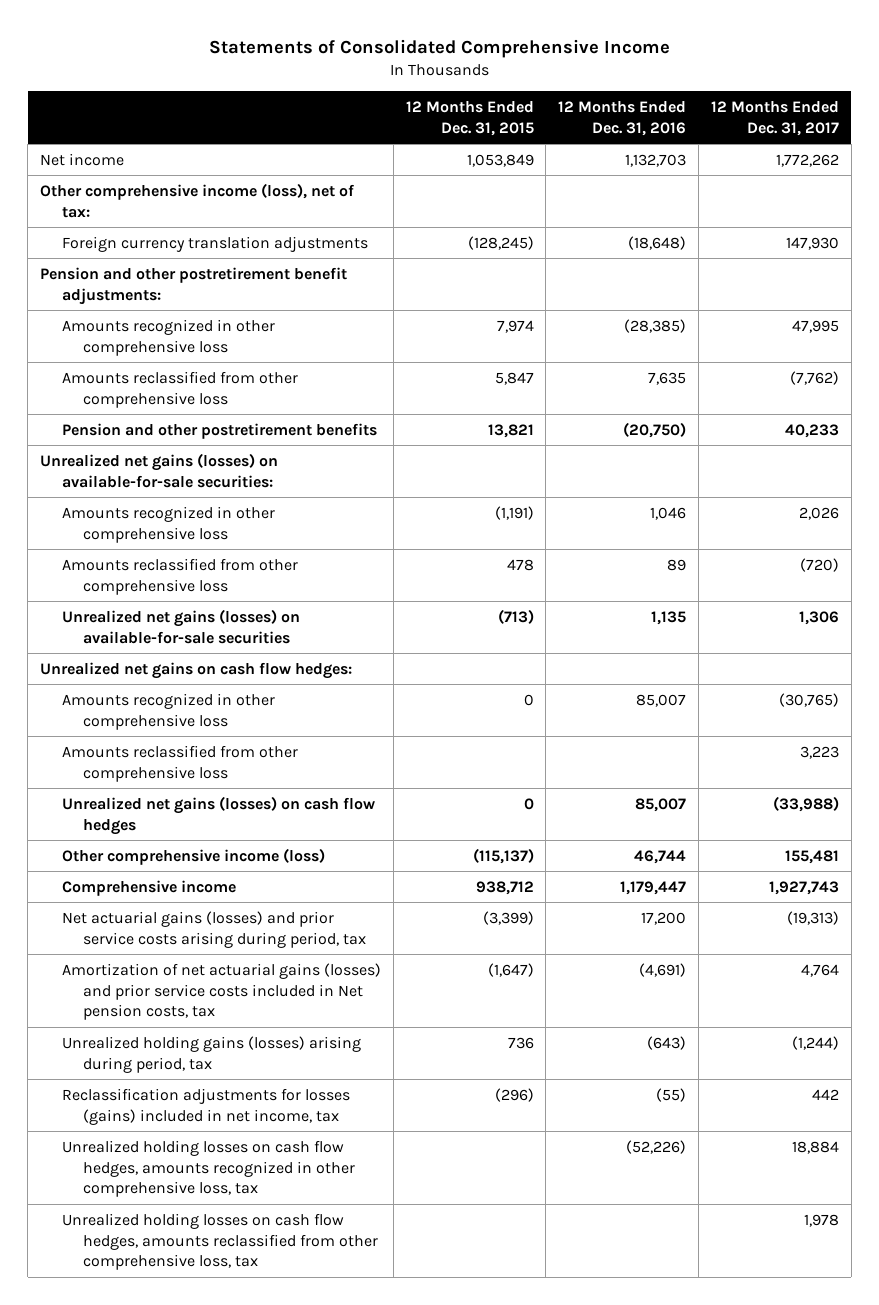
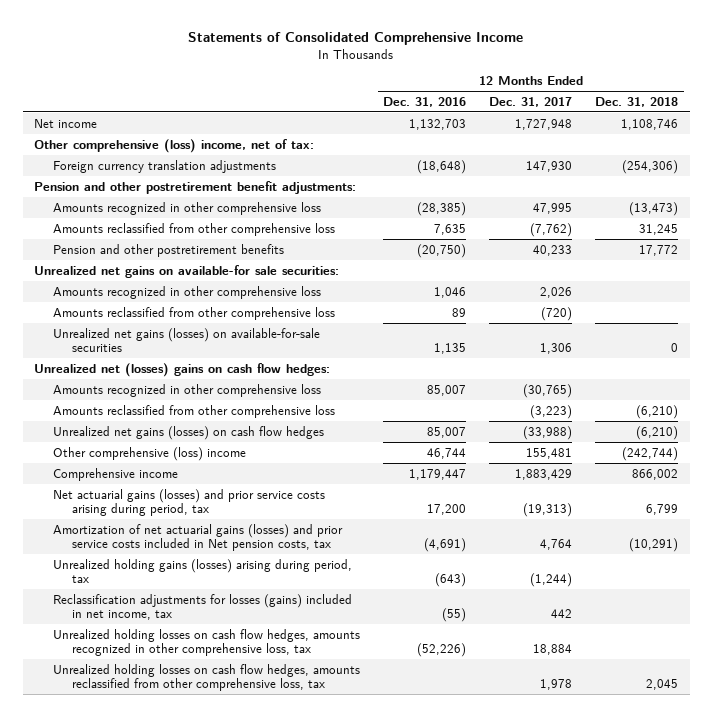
- | 12 Months Ended Dec. 31, 2015 | 12 Months Ended Dec. 31, 2016 | 12 Months Ended Dec. 31, 2017
+ | 12 Months Ended Dec. 31, 2016 | 12 Months Ended Dec. 31, 2017 | 12 Months Ended Dec. 31, 2018
- Net income | 1,053,849 | 1,132,703 | 1,772,262
- Other comprehensive income (loss), net of tax:
+ Net income | 1,132,703 | 1,727,948 | 1,108,746
+ Other comprehensive (loss) income, net of tax:
- Unrealized net gains (losses) on available-for-sale securities:
+ Unrealized net gains on available-for sale securities:
- Unrealized net gains on cash flow hedges:
+ Unrealized net (losses) gains on cash flow hedges:
- Amounts reclassified from other comprehensive loss | | | 3,223
+ Amounts reclassified from other comprehensive loss | | (3,223) | (6,210)
- Other comprehensive income (loss) | (115,137) | 46,744 | 155,481
- Comprehensive income | 938,712 | 1,179,447 | 1,927,743
+ Other comprehensive (loss) income | 46,744 | 155,481 | (242,744)
+ Comprehensive income | 1,179,447 | 1,883,429 | 866,002

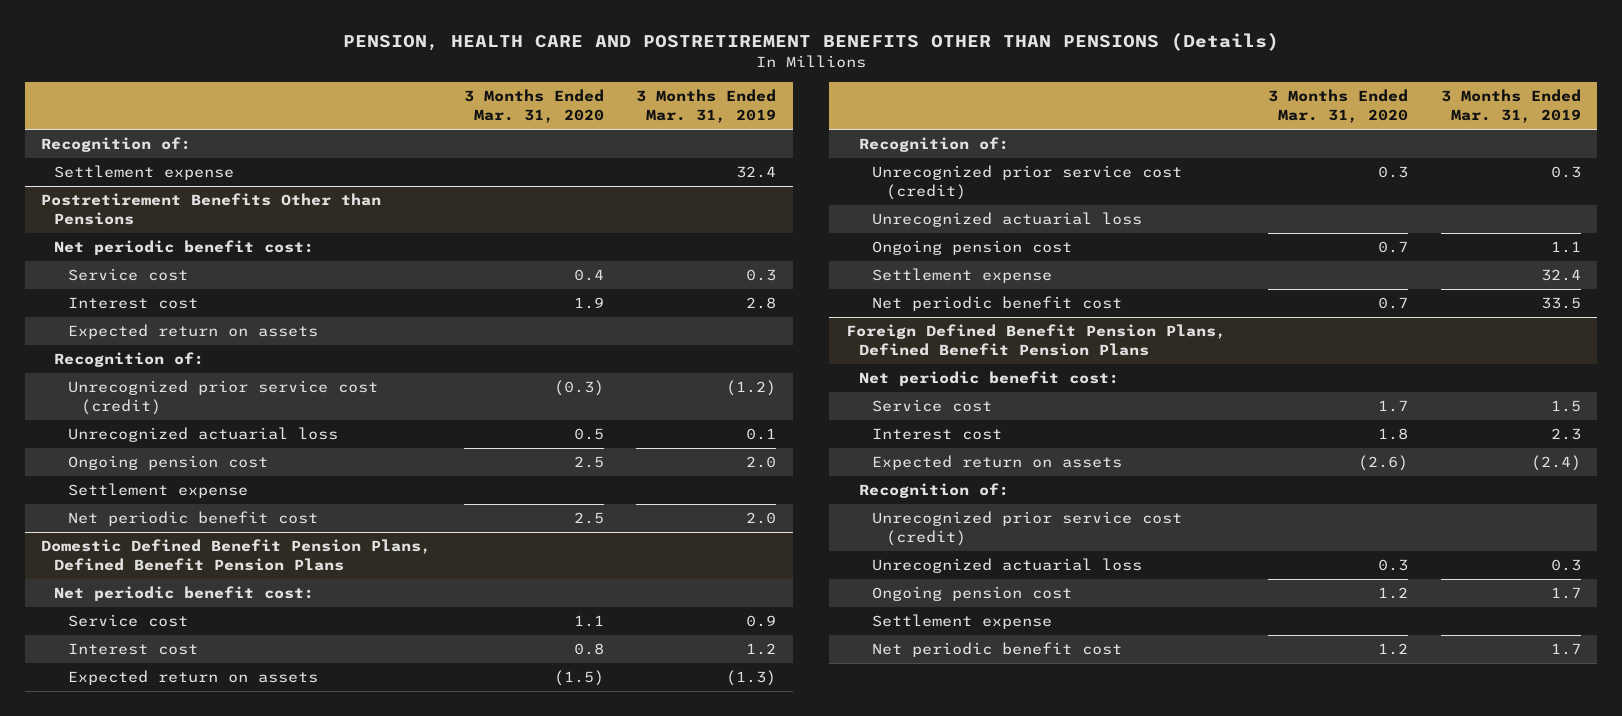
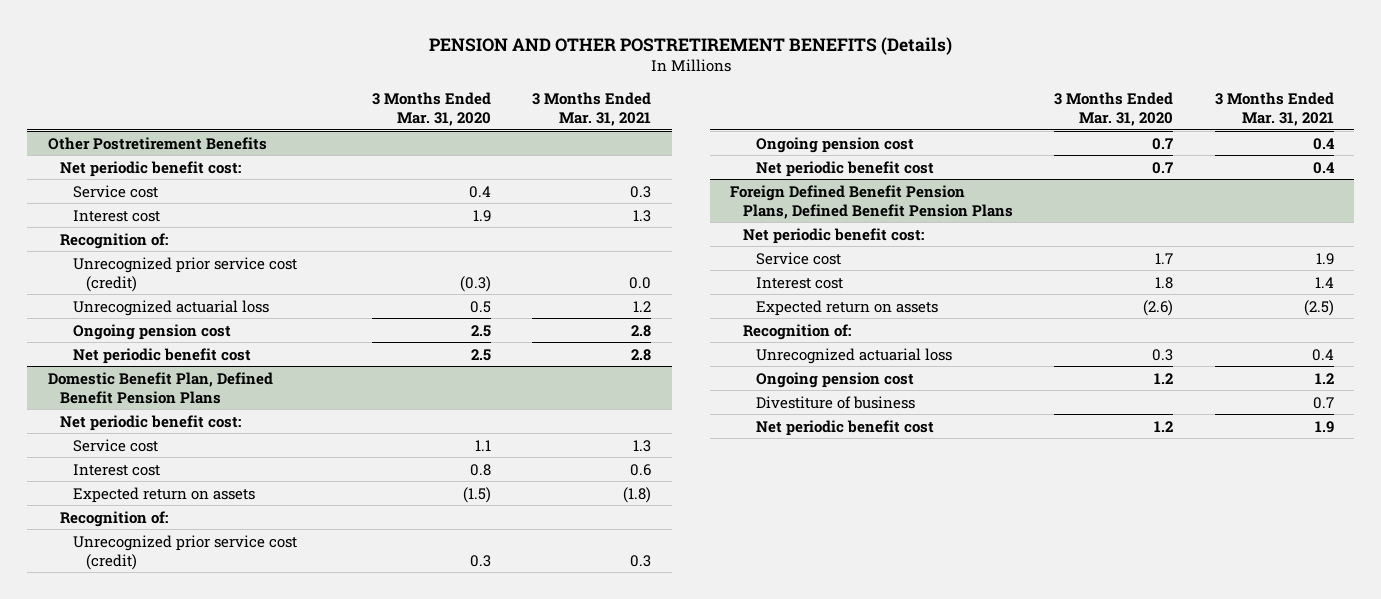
- PENSION, HEALTH CARE AND POSTRETIREMENT BENEFITS OTHER THAN PENSIONS (Details)
+ PENSION AND OTHER POSTRETIREMENT BENEFITS (Details)
- | 3 Months Ended Mar. 31, 2020 | 3 Months Ended Mar. 31, 2019
+ | 3 Months Ended Mar. 31, 2020 | 3 Months Ended Mar. 31, 2021
- Recognition of:
- Settlement expense | | 32.4
- Postretirement Benefits Other than Pensions
+ Other Postretirement Benefits
- Expected return on assets
- Settlement expense
- Domestic Defined Benefit Pension Plans, Defined Benefit Pension Plans
+ Domestic Benefit Plan, Defined Benefit Pension Plans
- Unrecognized actuarial loss
- Settlement expense | | 32.4
@ Foreign Defined Benefit Pension Plans, Defined Benefit Pension Plans
- Unrecognized prior service cost (credit)
- Settlement expense
+ Divestiture of business | | 0.7

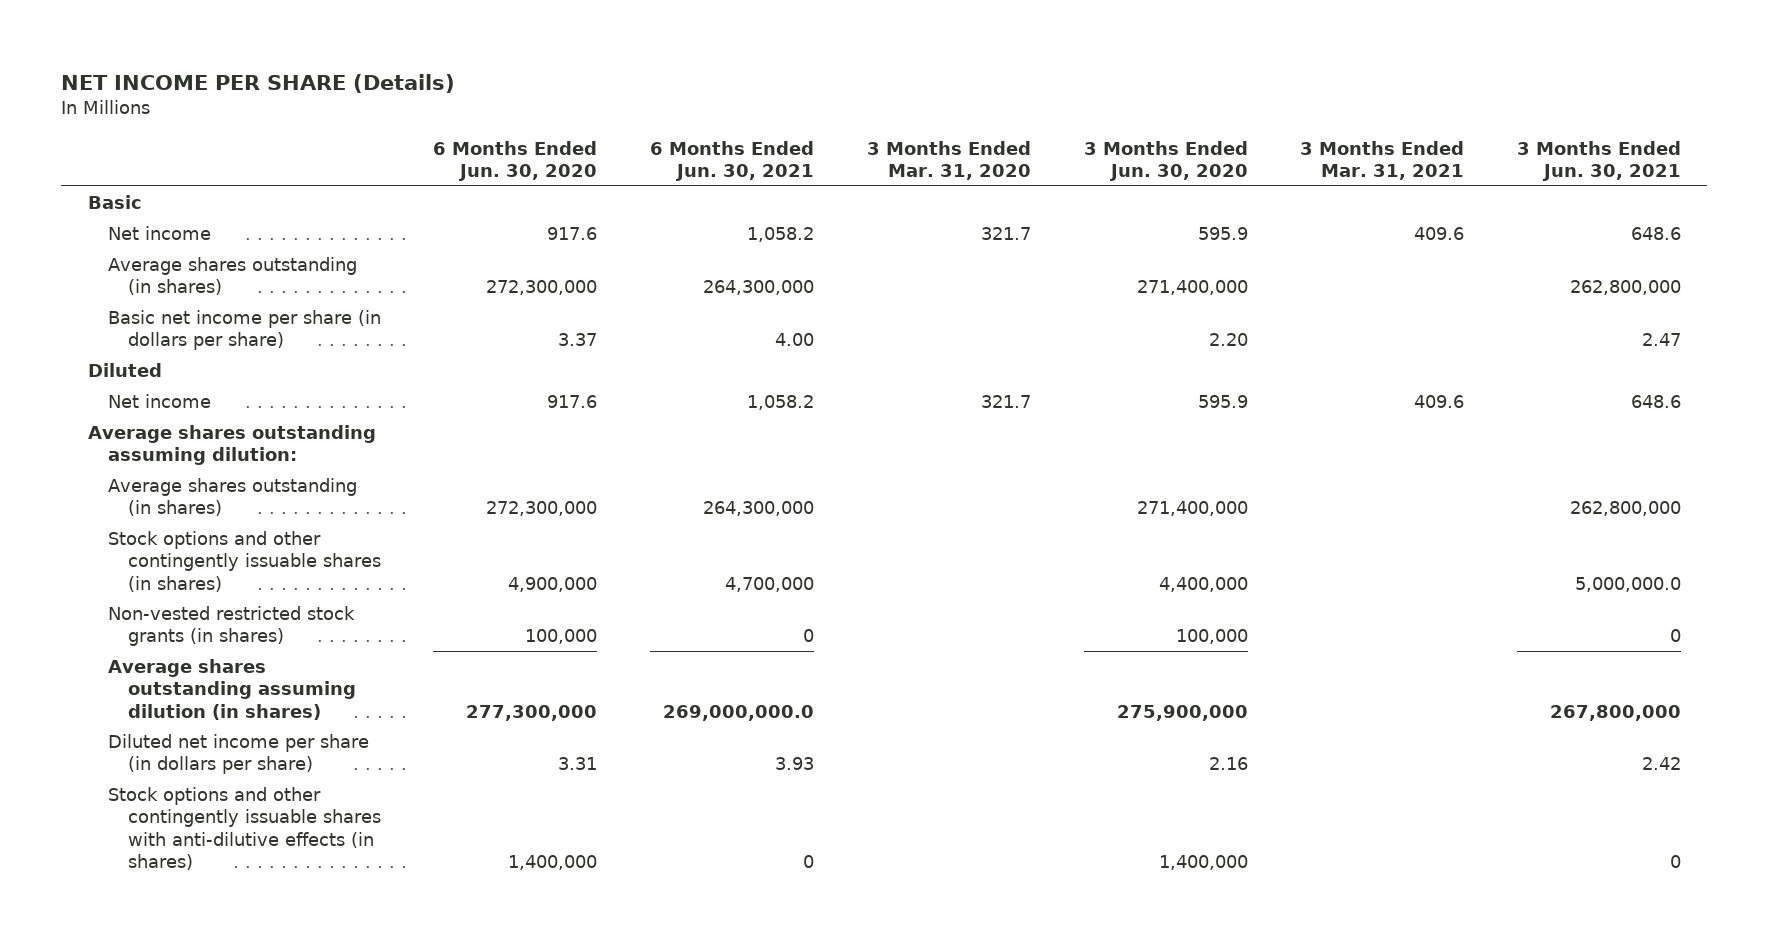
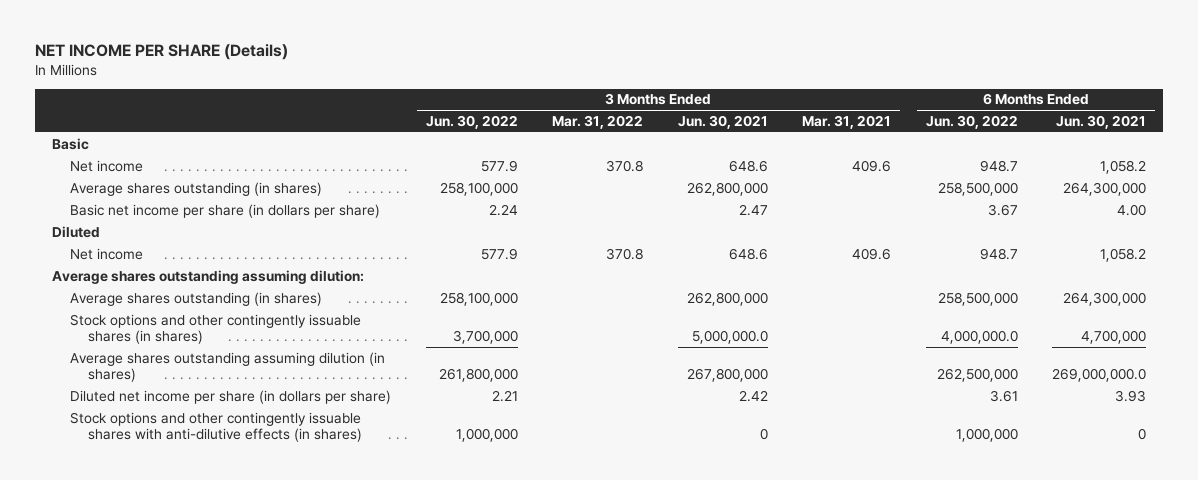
- | 6 Months Ended Jun. 30, 2020 | 6 Months Ended Jun. 30, 2021 | 3 Months Ended Mar. 31, 2020 | 3 Months Ended Jun. 30, 2020 | 3 Months Ended Mar. 31, 2021 | 3 Months Ended Jun. 30, 2021
+ | 3 Months Ended Jun. 30, 2022 | 3 Months Ended Mar. 31, 2022 | 3 Months Ended Jun. 30, 2021 | 3 Months Ended Mar. 31, 2021 | 6 Months Ended Jun. 30, 2022 | 6 Months Ended Jun. 30, 2021
- Non-vested restricted stock grants (in shares) | 100,000 | 0 | | 100,000 | | 0

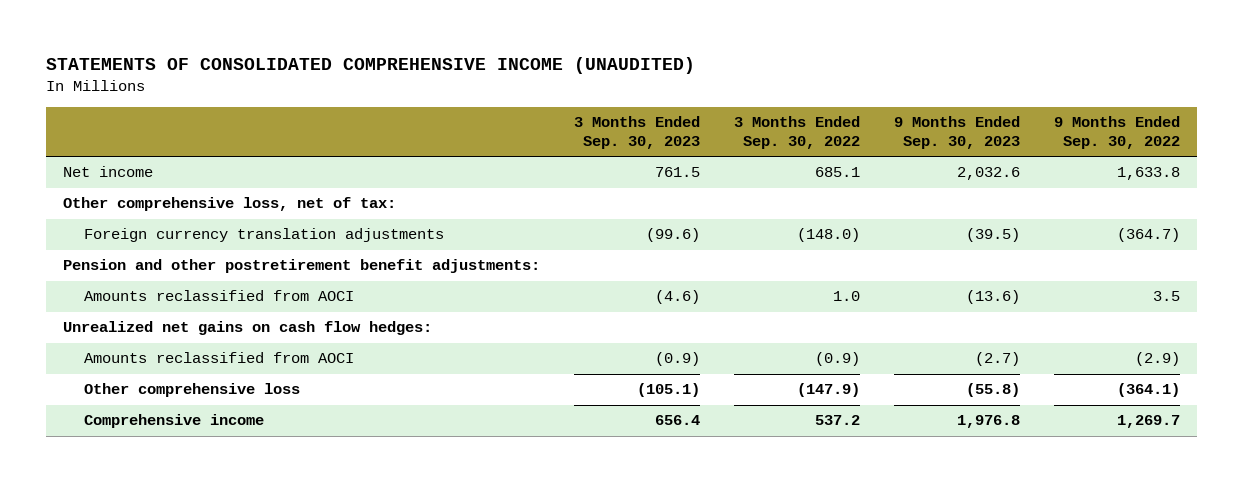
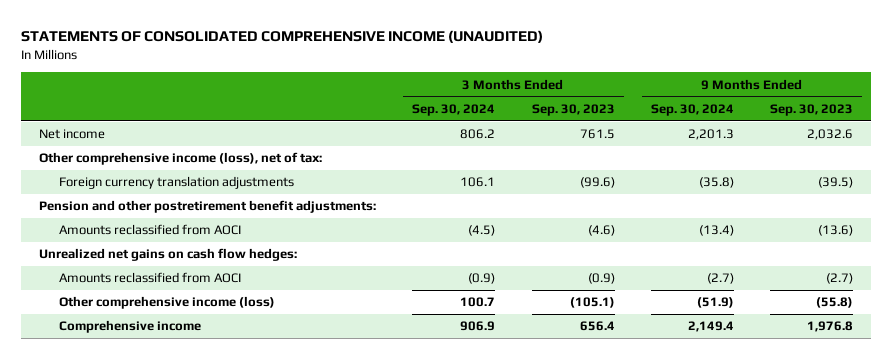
- | 3 Months Ended Sep. 30, 2023 | 3 Months Ended Sep. 30, 2022 | 9 Months Ended Sep. 30, 2023 | 9 Months Ended Sep. 30, 2022
+ | 3 Months Ended Sep. 30, 2024 | 3 Months Ended Sep. 30, 2023 | 9 Months Ended Sep. 30, 2024 | 9 Months Ended Sep. 30, 2023
- Other comprehensive loss, net of tax:
+ Other comprehensive income (loss), net of tax:
- Other comprehensive loss | (105.1) | (147.9) | (55.8) | (364.1)
+ Other comprehensive income (loss) | 100.7 | (105.1) | (51.9) | (55.8)

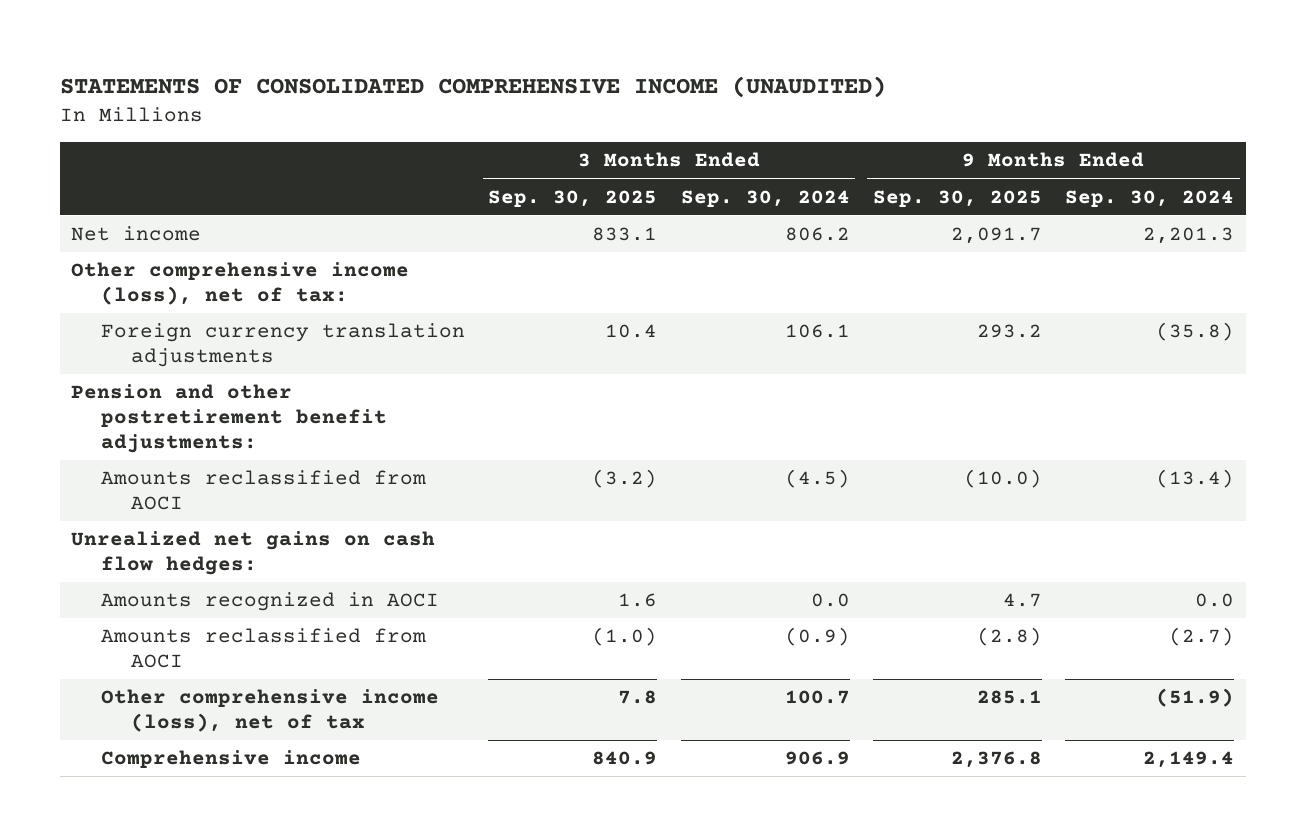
- | 3 Months Ended Sep. 30, 2024 | 3 Months Ended Sep. 30, 2023 | 9 Months Ended Sep. 30, 2024 | 9 Months Ended Sep. 30, 2023
+ | 3 Months Ended Sep. 30, 2025 | 3 Months Ended Sep. 30, 2024 | 9 Months Ended Sep. 30, 2025 | 9 Months Ended Sep. 30, 2024
+ Amounts recognized in AOCI | 1.6 | 0.0 | 4.7 | 0.0
- Other comprehensive income (loss) | 100.7 | (105.1) | (51.9) | (55.8)
+ Other comprehensive income (loss), net of tax | 7.8 | 100.7 | 285.1 | (51.9)

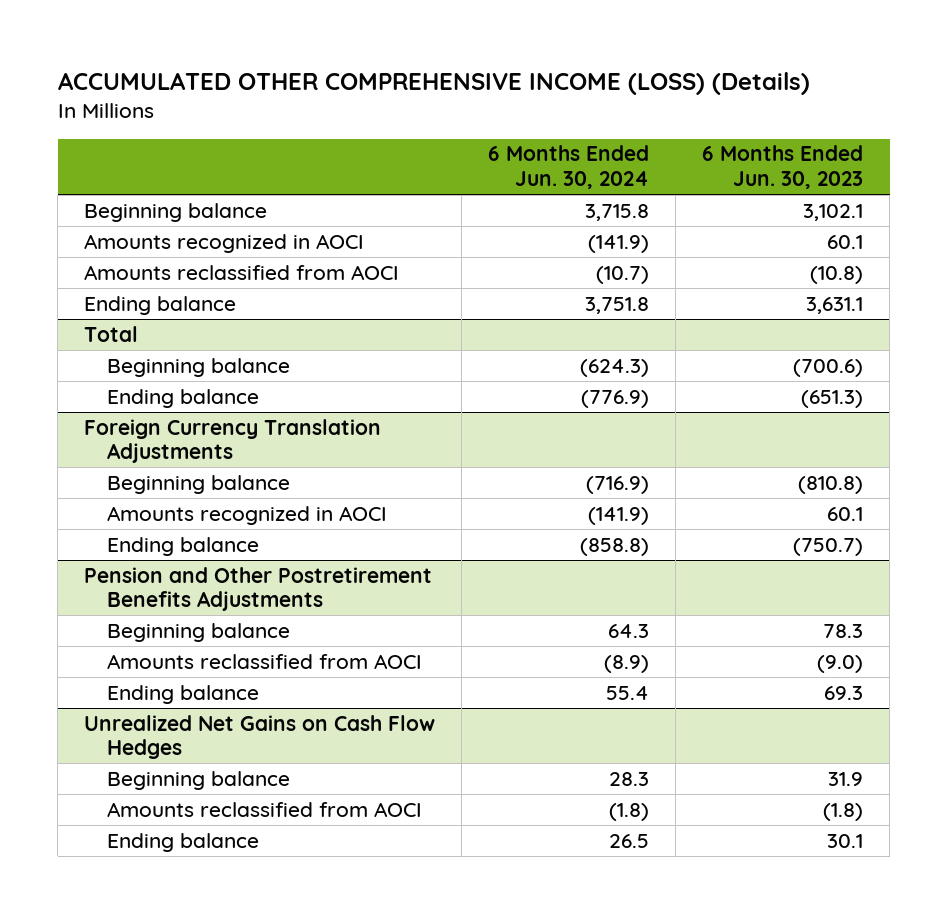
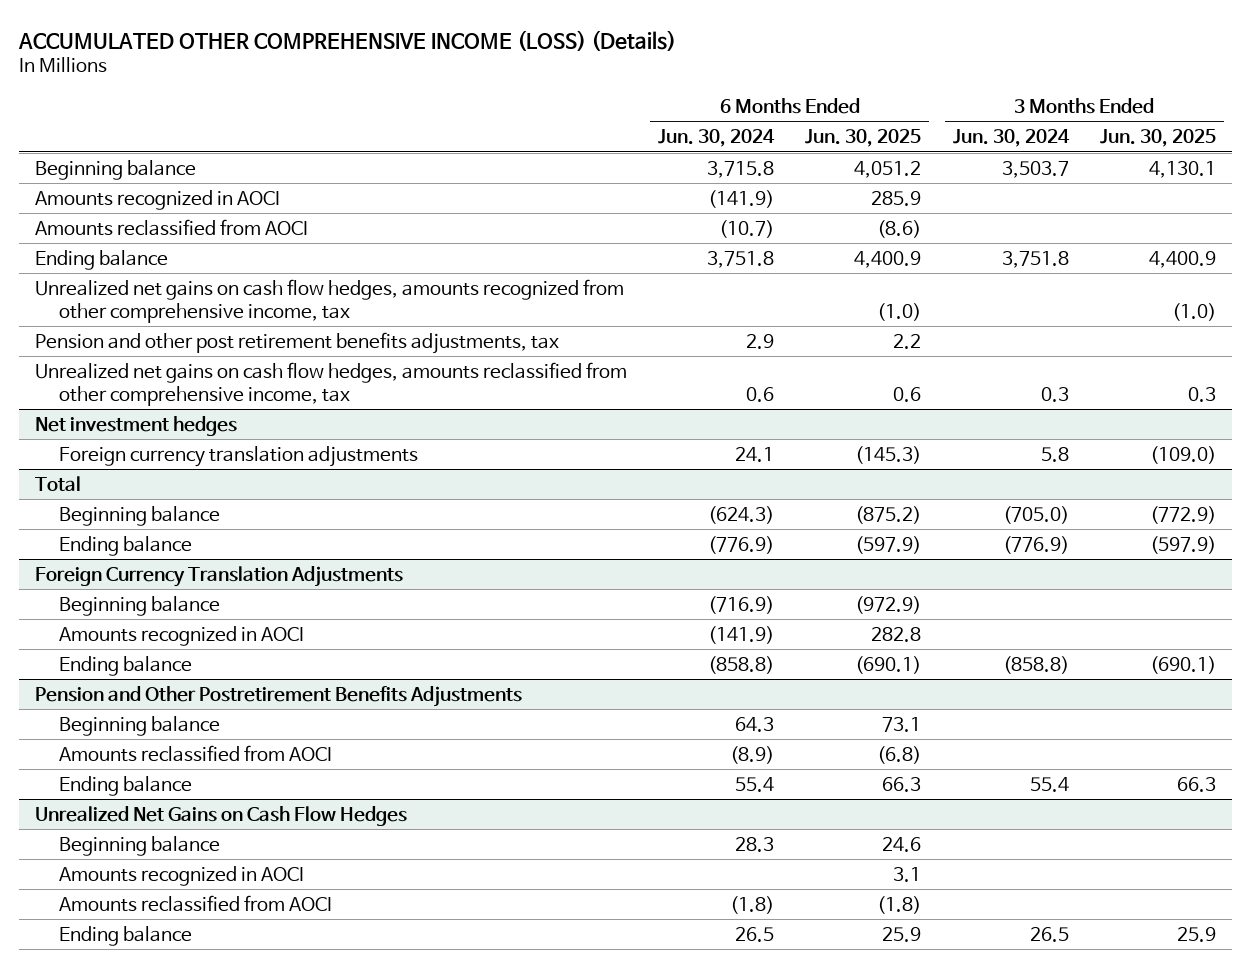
- | 6 Months Ended Jun. 30, 2024 | 6 Months Ended Jun. 30, 2023
+ | 6 Months Ended Jun. 30, 2024 | 6 Months Ended Jun. 30, 2025 | 3 Months Ended Jun. 30, 2024 | 3 Months Ended Jun. 30, 2025
+ Unrealized net gains on cash flow hedges, amounts recognized from other comprehensive income, tax | | (1.0) | | (1.0)
+ Pension and other post retirement benefits adjustments, tax | 2.9 | 2.2 | |
+ Unrealized net gains on cash flow hedges, amounts reclassified from other comprehensive income, tax | 0.6 | 0.6 | 0.3 | 0.3
+ Net investment hedges
+ Foreign currency translation adjustments | 24.1 | (145.3) | 5.8 | (109.0)
@ Unrealized Net Gains on Cash Flow Hedges
+ Amounts recognized in AOCI | | 3.1 | |

